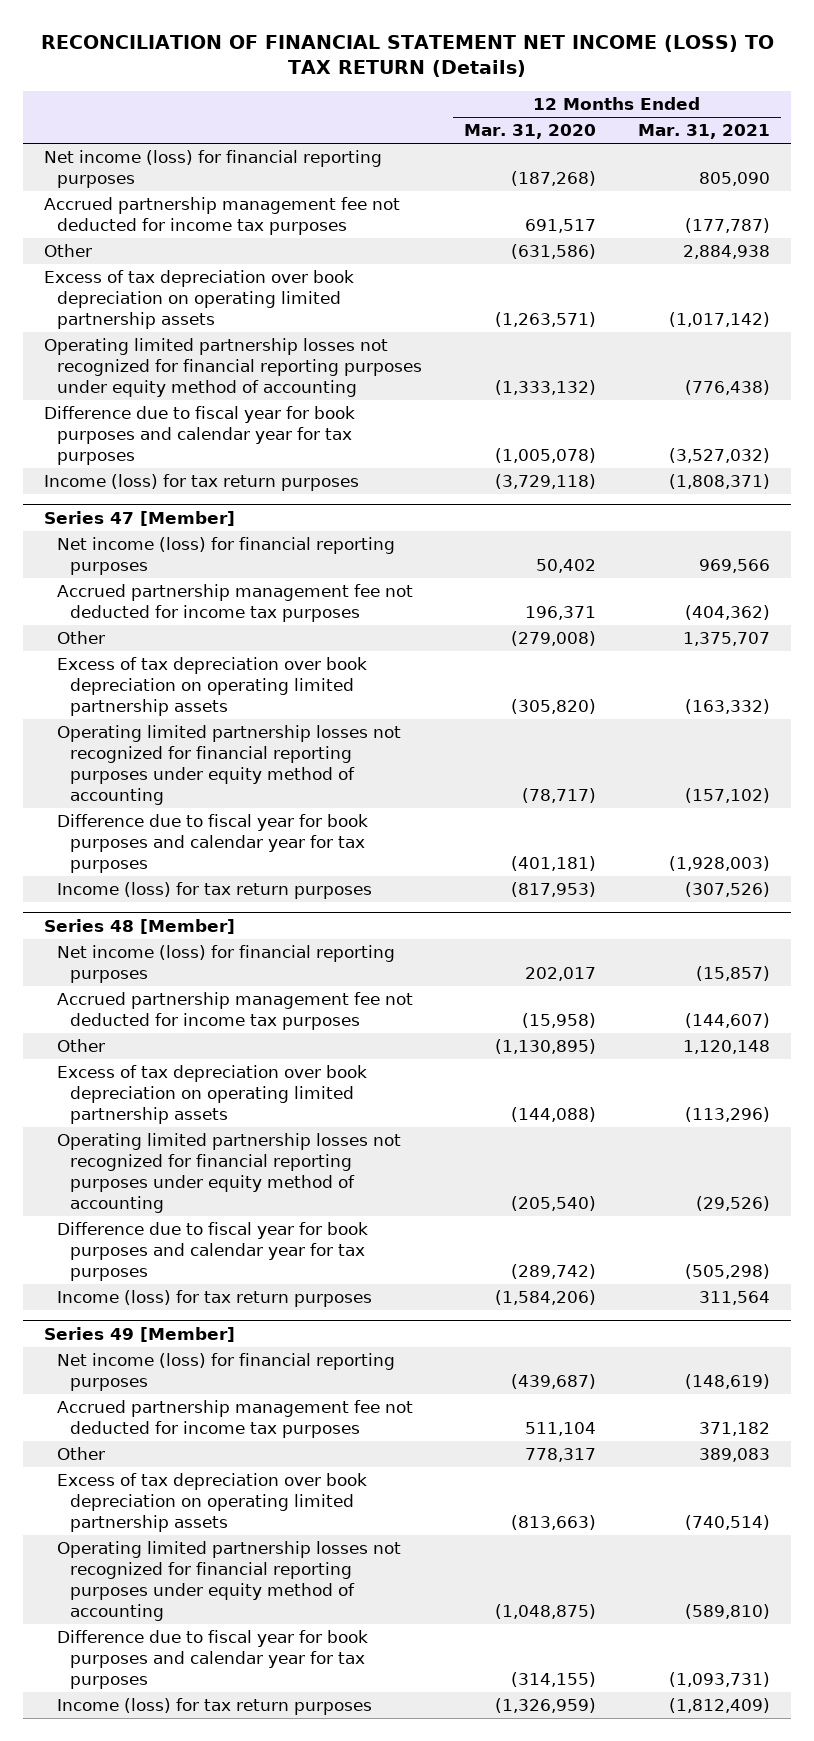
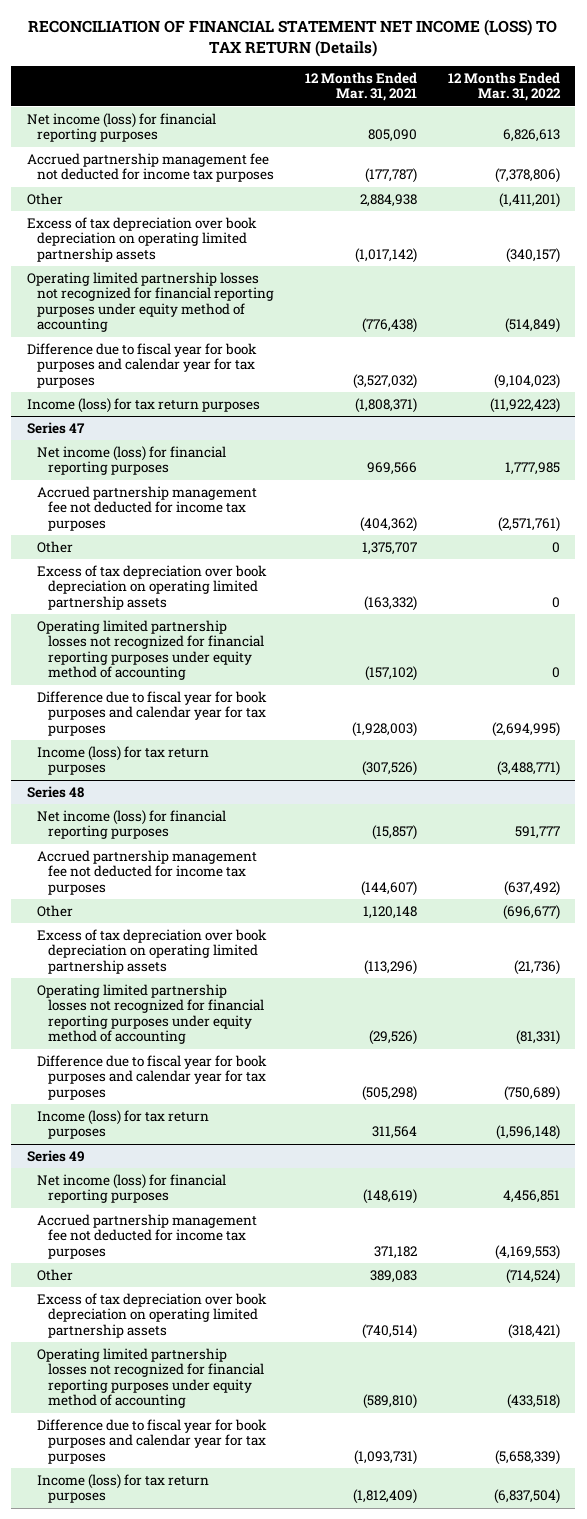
- | 12 Months Ended Mar. 31, 2020 | 12 Months Ended Mar. 31, 2021
+ | 12 Months Ended Mar. 31, 2021 | 12 Months Ended Mar. 31, 2022
- Series 47 [Member]
+ Series 47
- Series 48 [Member]
+ Series 48
- Series 49 [Member]
+ Series 49

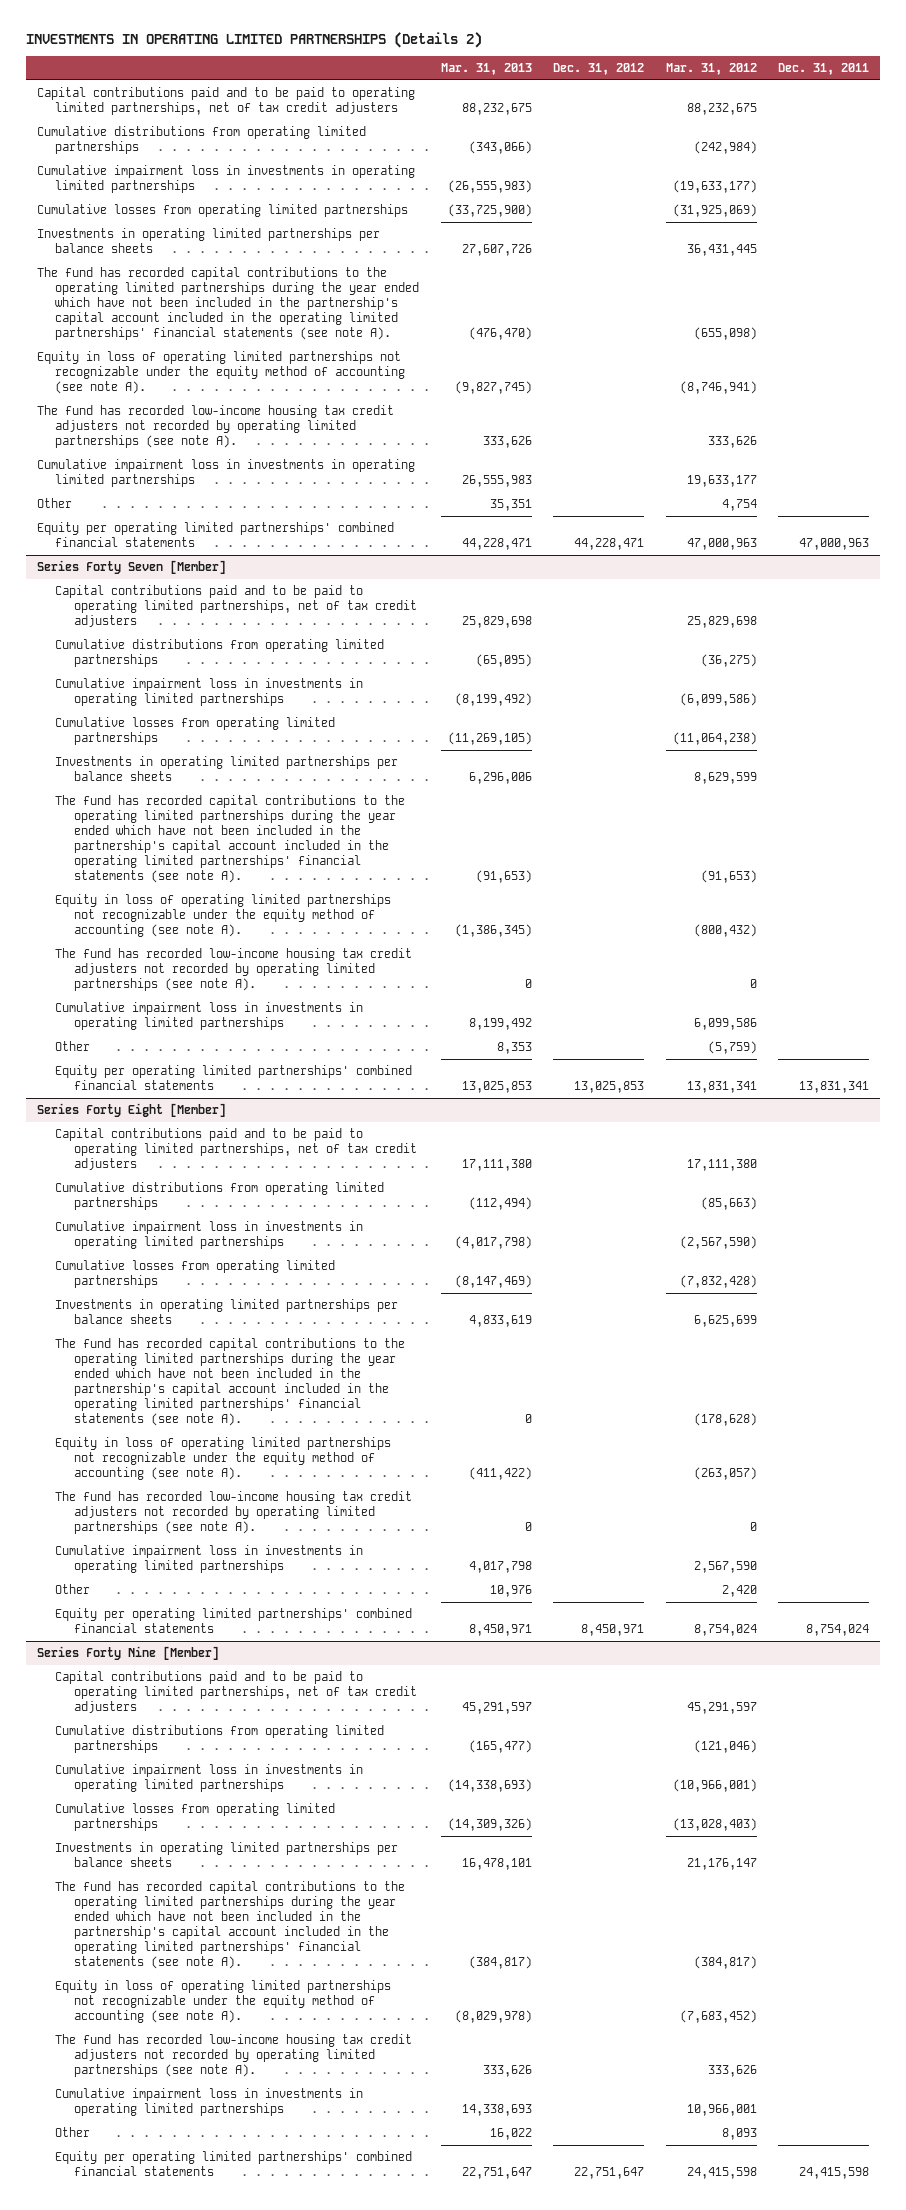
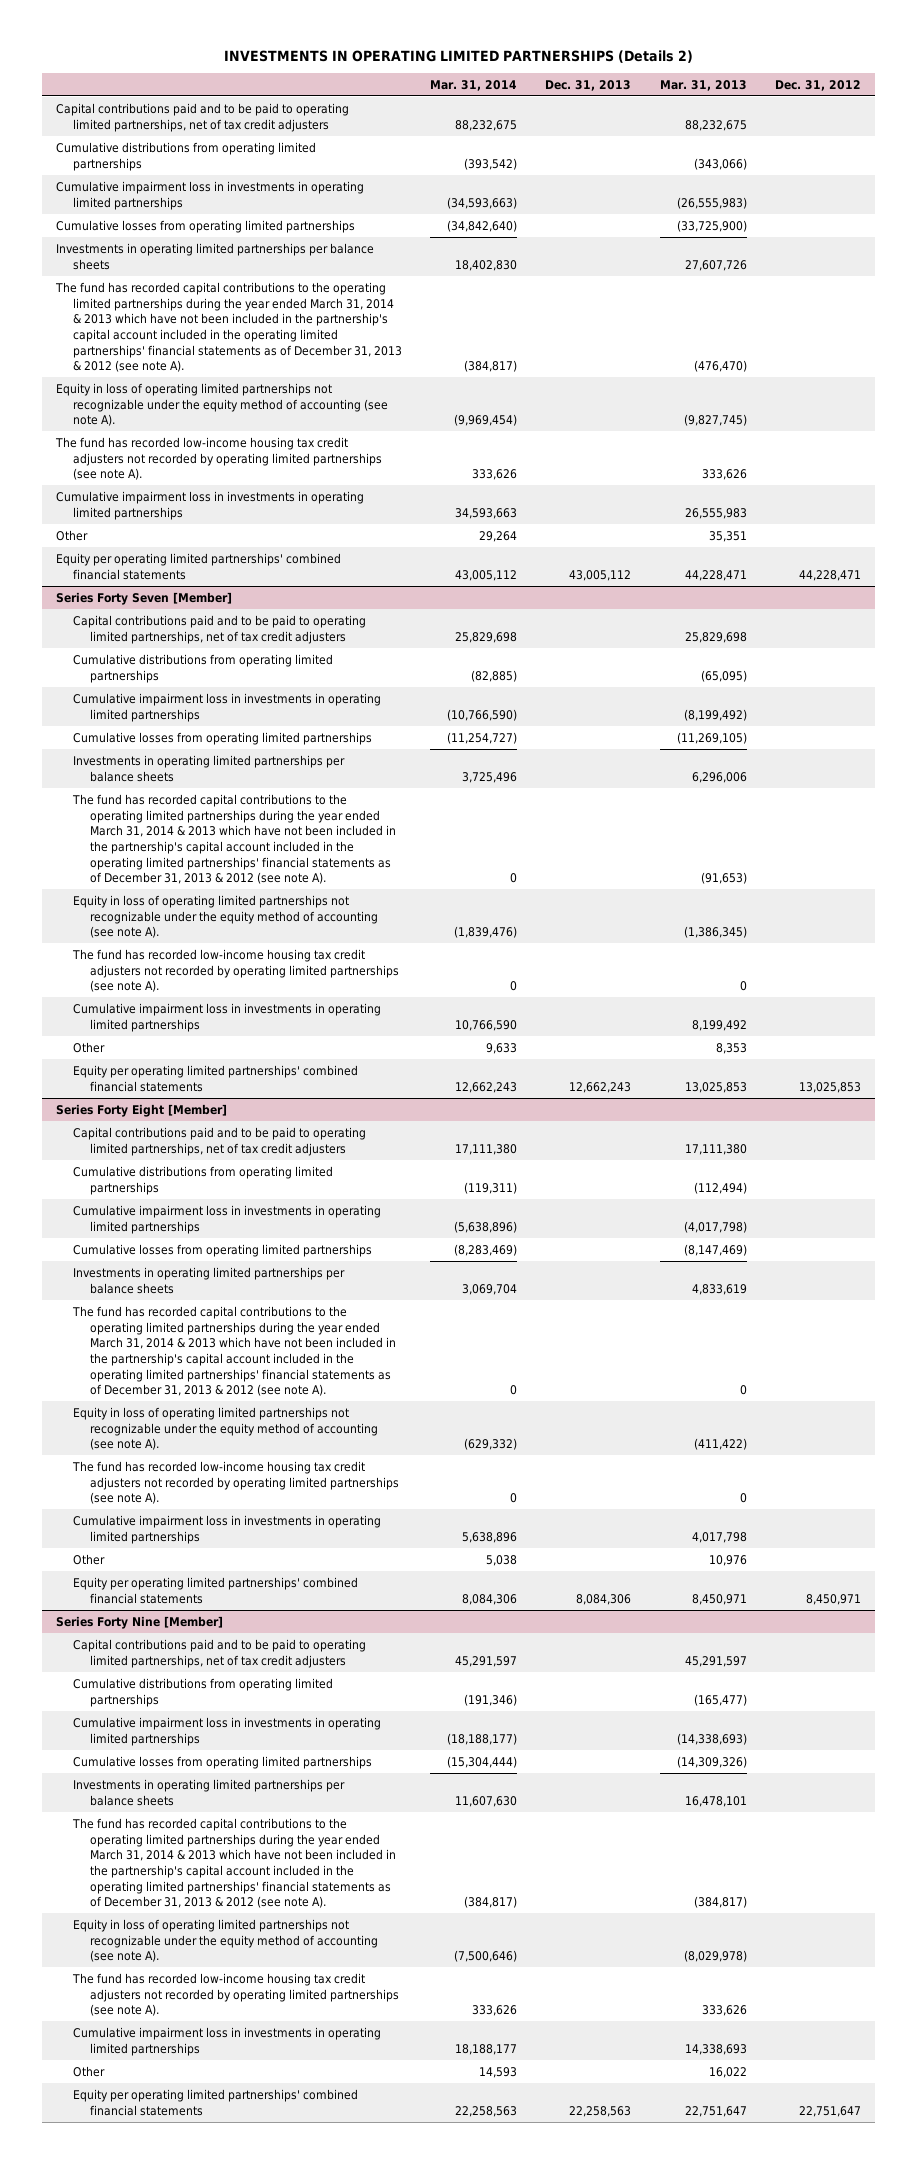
- | Mar. 31, 2013 | Dec. 31, 2012 | Mar. 31, 2012 | Dec. 31, 2011
+ | Mar. 31, 2014 | Dec. 31, 2013 | Mar. 31, 2013 | Dec. 31, 2012
- The fund has recorded capital contributions to the operating limited partnerships during the year ended which have not been included in the partnership's capital account included in the operating limited partnerships' financial statements (see note A). | (476,470) | | (655,098) |
+ The fund has recorded capital contributions to the operating limited partnerships during the year ended March 31, 2014 & 2013 which have not been included in the partnership's capital account included in the operating limited partnerships' financial statements as of December 31, 2013 & 2012 (see note A). | (384,817) | | (476,470) |
@ Series Forty Seven [Member]
- The fund has recorded capital contributions to the operating limited partnerships during the year ended which have not been included in the partnership's capital account included in the operating limited partnerships' financial statements (see note A). | (91,653) | | (91,653) |
+ The fund has recorded capital contributions to the operating limited partnerships during the year ended March 31, 2014 & 2013 which have not been included in the partnership's capital account included in the operating limited partnerships' financial statements as of December 31, 2013 & 2012 (see note A). | 0 | | (91,653) |
@ Series Forty Eight [Member]
- The fund has recorded capital contributions to the operating limited partnerships during the year ended which have not been included in the partnership's capital account included in the operating limited partnerships' financial statements (see note A). | 0 | | (178,628) |
+ The fund has recorded capital contributions to the operating limited partnerships during the year ended March 31, 2014 & 2013 which have not been included in the partnership's capital account included in the operating limited partnerships' financial statements as of December 31, 2013 & 2012 (see note A). | 0 | | 0 |
@ Series Forty Nine [Member]
- The fund has recorded capital contributions to the operating limited partnerships during the year ended which have not been included in the partnership's capital account included in the operating limited partnerships' financial statements (see note A). | (384,817) | | (384,817) |
+ The fund has recorded capital contributions to the operating limited partnerships during the year ended March 31, 2014 & 2013 which have not been included in the partnership's capital account included in the operating limited partnerships' financial statements as of December 31, 2013 & 2012 (see note A). | (384,817) | | (384,817) |

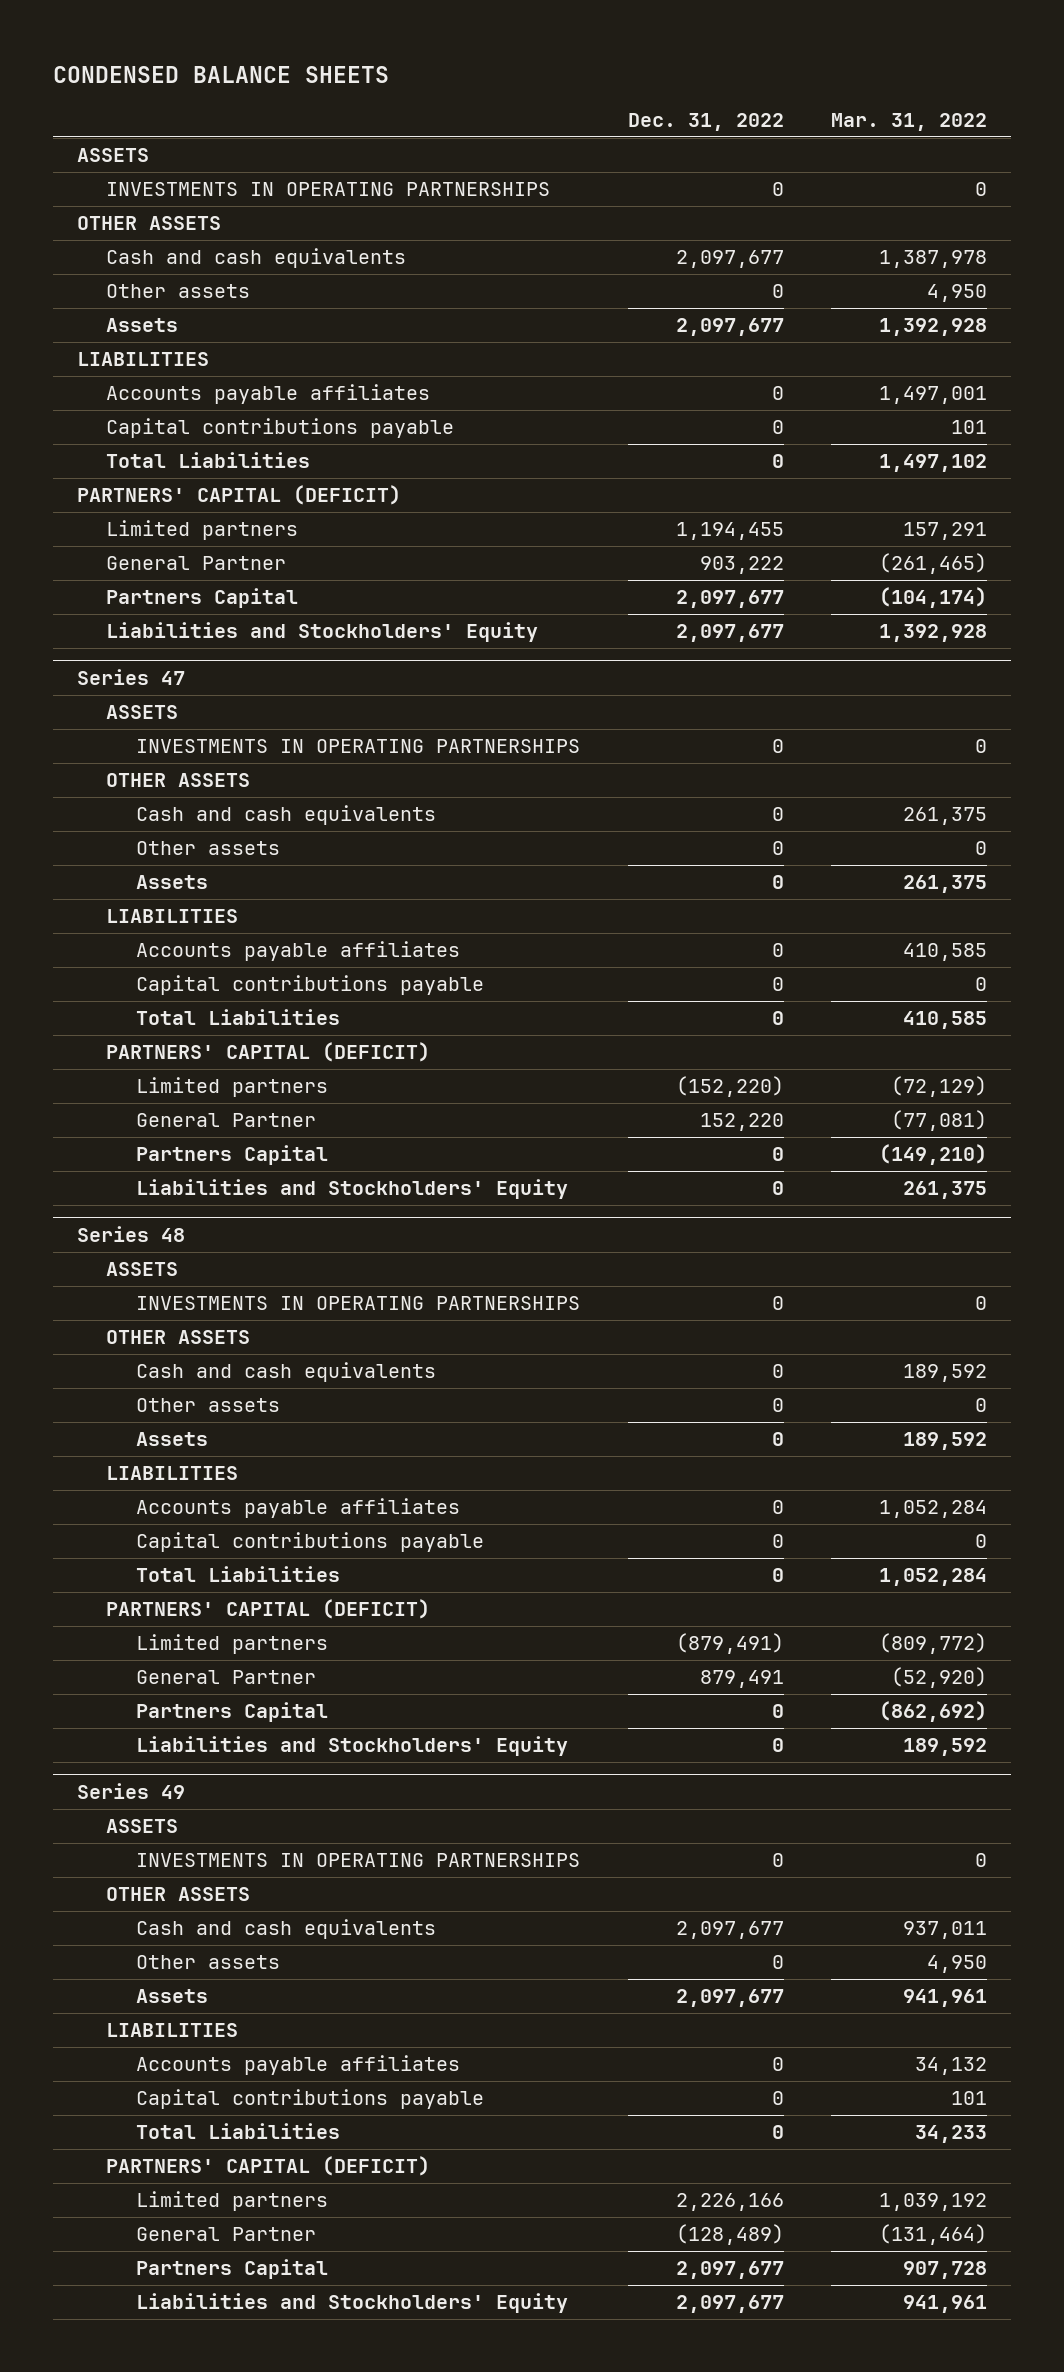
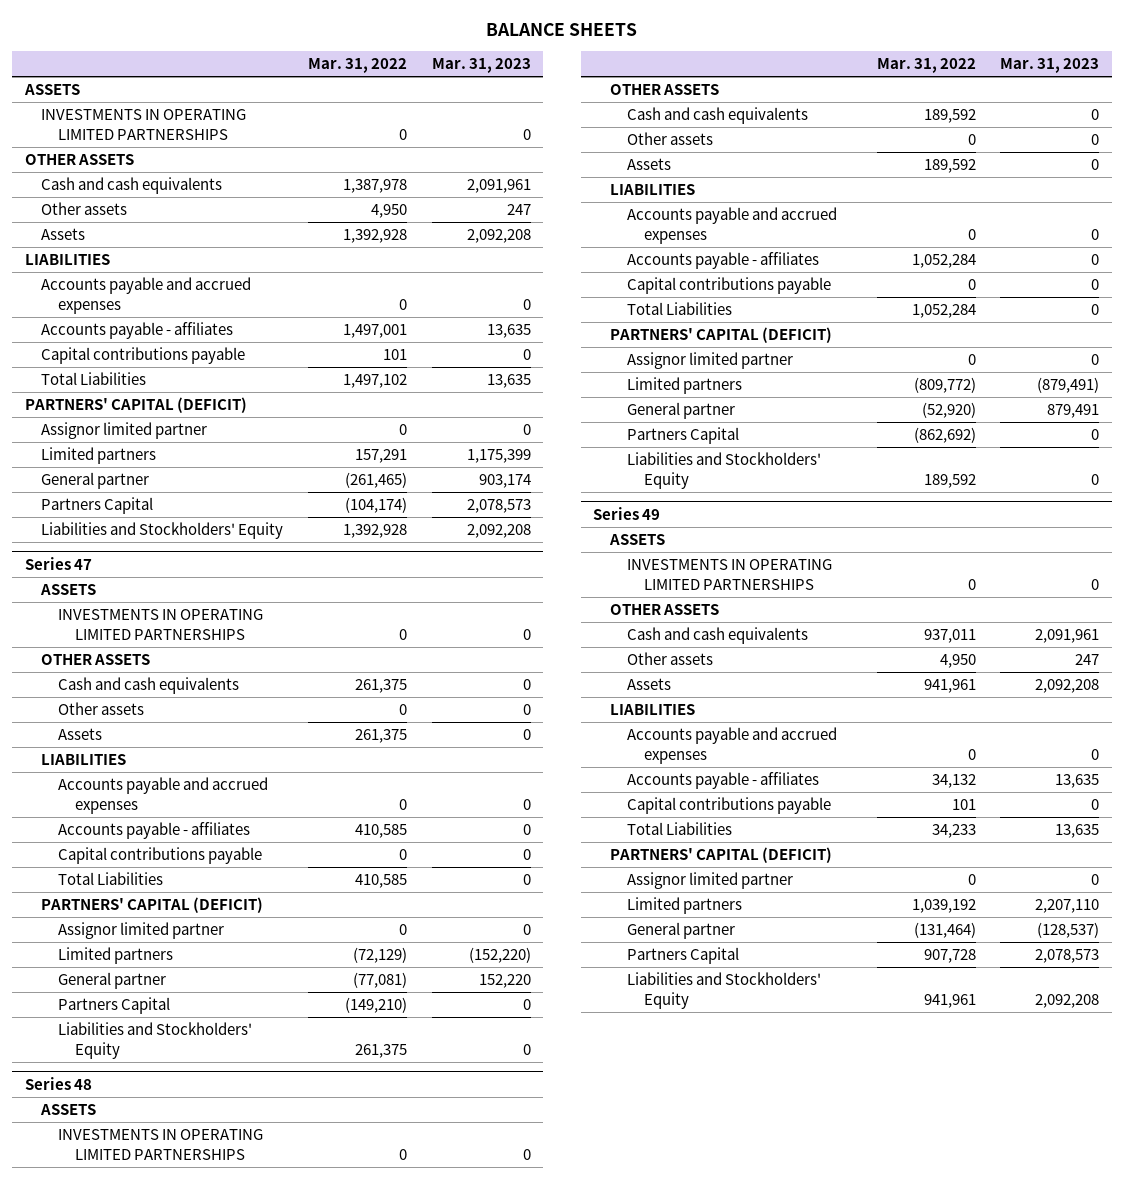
- CONDENSED BALANCE SHEETS
+ BALANCE SHEETS
- | Dec. 31, 2022 | Mar. 31, 2022
+ | Mar. 31, 2022 | Mar. 31, 2023
- INVESTMENTS IN OPERATING PARTNERSHIPS | 0 | 0
+ INVESTMENTS IN OPERATING LIMITED PARTNERSHIPS | 0 | 0
- Accounts payable affiliates | 0 | 1,497,001
+ Accounts payable and accrued expenses | 0 | 0
+ Accounts payable - affiliates | 1,497,001 | 13,635
+ Assignor limited partner | 0 | 0
- General Partner | 903,222 | (261,465)
+ General partner | (261,465) | 903,174
@ Series 47
- INVESTMENTS IN OPERATING PARTNERSHIPS | 0 | 0
+ INVESTMENTS IN OPERATING LIMITED PARTNERSHIPS | 0 | 0
- Accounts payable affiliates | 0 | 410,585
+ Accounts payable and accrued expenses | 0 | 0
+ Accounts payable - affiliates | 410,585 | 0
+ Assignor limited partner | 0 | 0
- General Partner | 152,220 | (77,081)
+ General partner | (77,081) | 152,220
@ Series 48
- INVESTMENTS IN OPERATING PARTNERSHIPS | 0 | 0
+ INVESTMENTS IN OPERATING LIMITED PARTNERSHIPS | 0 | 0
- Accounts payable affiliates | 0 | 1,052,284
+ Accounts payable and accrued expenses | 0 | 0
+ Accounts payable - affiliates | 1,052,284 | 0
+ Assignor limited partner | 0 | 0
- General Partner | 879,491 | (52,920)
+ General partner | (52,920) | 879,491
@ Series 49
- INVESTMENTS IN OPERATING PARTNERSHIPS | 0 | 0
+ INVESTMENTS IN OPERATING LIMITED PARTNERSHIPS | 0 | 0
- Accounts payable affiliates | 0 | 34,132
+ Accounts payable and accrued expenses | 0 | 0
+ Accounts payable - affiliates | 34,132 | 13,635
+ Assignor limited partner | 0 | 0
- General Partner | (128,489) | (131,464)
+ General partner | (131,464) | (128,537)

